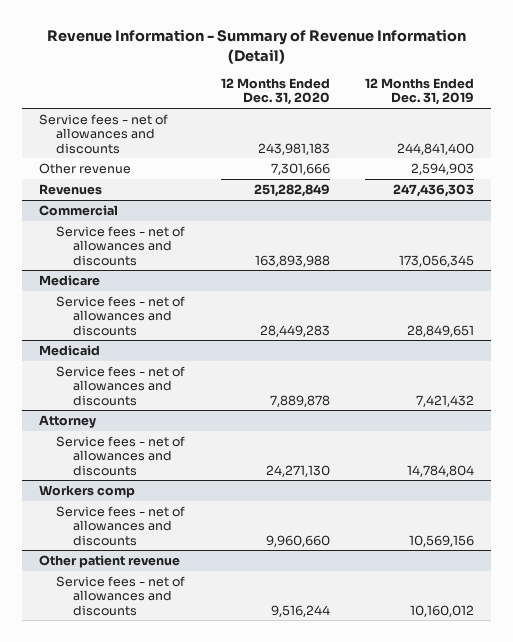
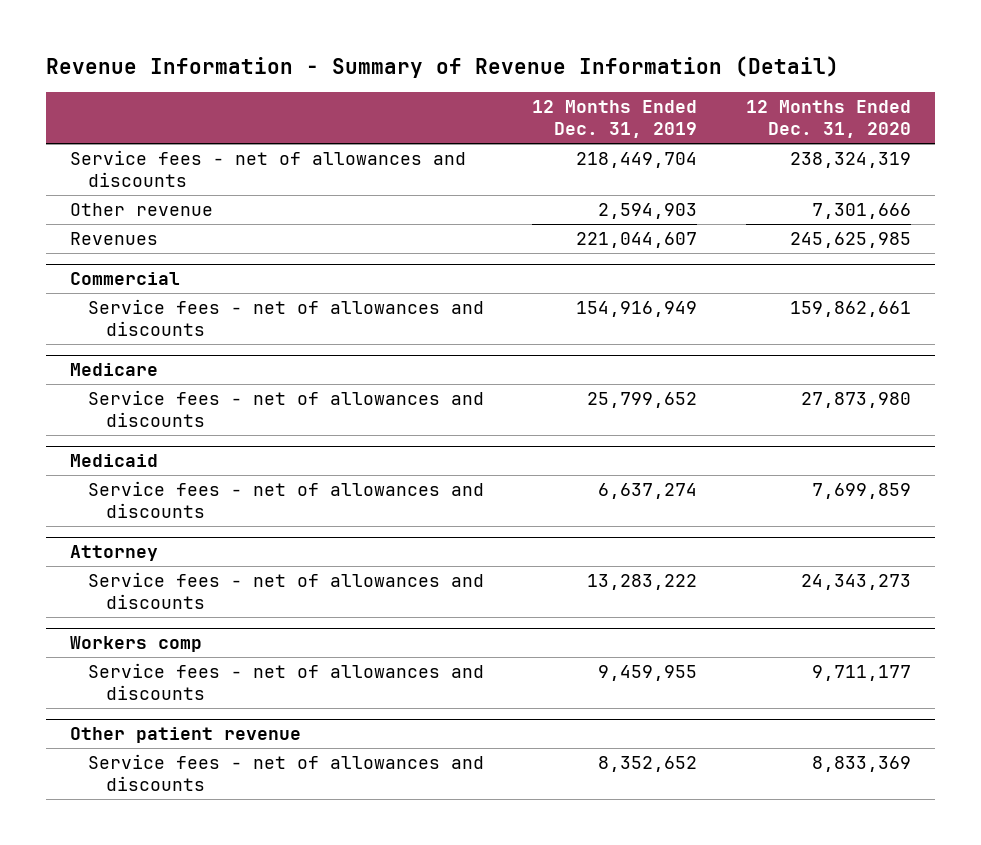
- | 12 Months Ended Dec. 31, 2020 | 12 Months Ended Dec. 31, 2019
+ | 12 Months Ended Dec. 31, 2019 | 12 Months Ended Dec. 31, 2020
- Service fees - net of allowances and discounts | 243,981,183 | 244,841,400
+ Service fees - net of allowances and discounts | 218,449,704 | 238,324,319
- Revenues | 251,282,849 | 247,436,303
+ Revenues | 221,044,607 | 245,625,985
@ Commercial
- Service fees - net of allowances and discounts | 163,893,988 | 173,056,345
+ Service fees - net of allowances and discounts | 154,916,949 | 159,862,661
@ Medicare
- Service fees - net of allowances and discounts | 28,449,283 | 28,849,651
+ Service fees - net of allowances and discounts | 25,799,652 | 27,873,980
@ Medicaid
- Service fees - net of allowances and discounts | 7,889,878 | 7,421,432
+ Service fees - net of allowances and discounts | 6,637,274 | 7,699,859
@ Attorney
- Service fees - net of allowances and discounts | 24,271,130 | 14,784,804
+ Service fees - net of allowances and discounts | 13,283,222 | 24,343,273
@ Workers comp
- Service fees - net of allowances and discounts | 9,960,660 | 10,569,156
+ Service fees - net of allowances and discounts | 9,459,955 | 9,711,177
@ Other patient revenue
- Service fees - net of allowances and discounts | 9,516,244 | 10,160,012
+ Service fees - net of allowances and discounts | 8,352,652 | 8,833,369

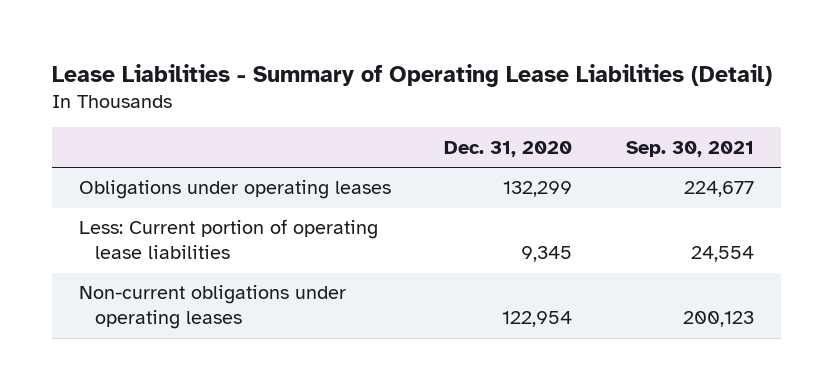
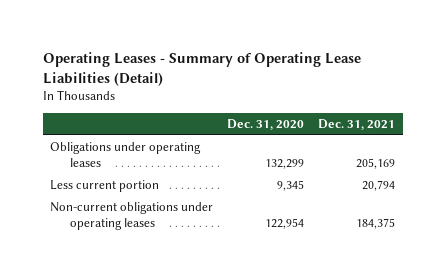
- Lease Liabilities - Summary of Operating Lease Liabilities (Detail)
+ Operating Leases - Summary of Operating Lease Liabilities (Detail)
- | Dec. 31, 2020 | Sep. 30, 2021
+ | Dec. 31, 2020 | Dec. 31, 2021
- Less: Current portion of operating lease liabilities | 9,345 | 24,554
+ Less current portion | 9,345 | 20,794

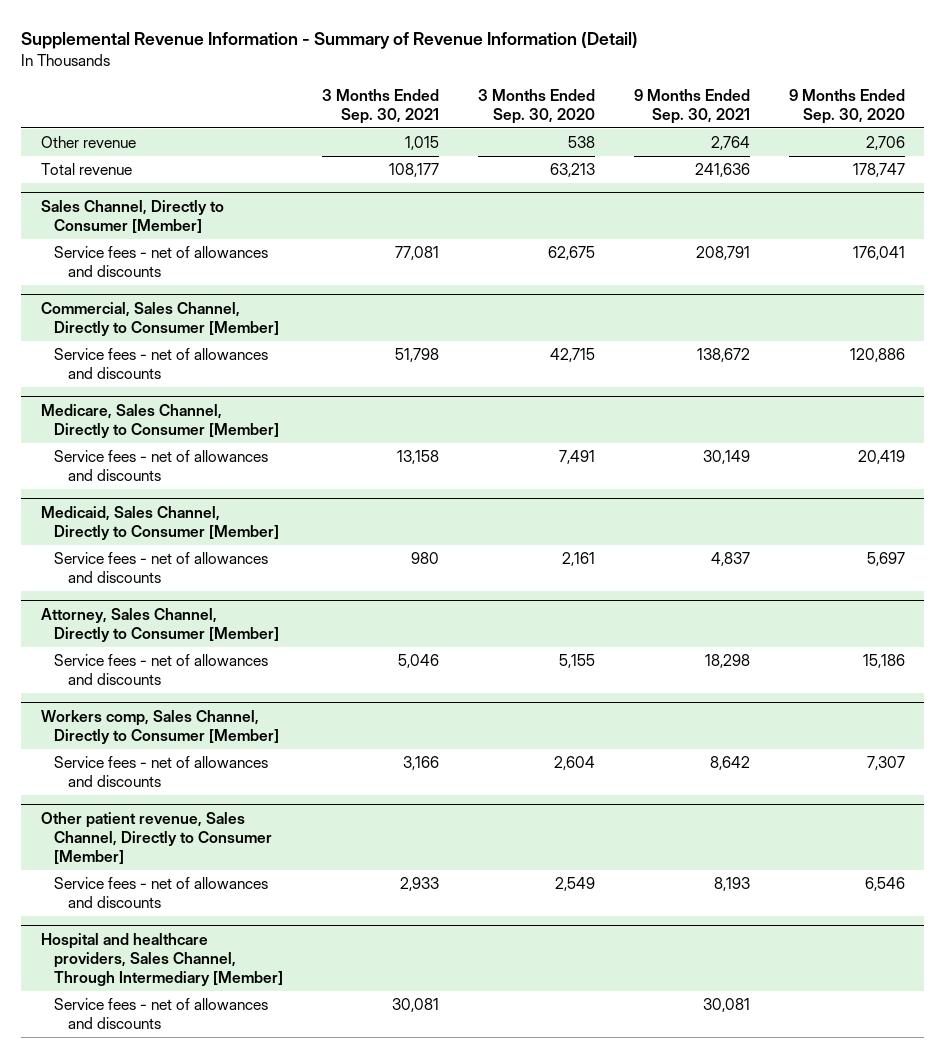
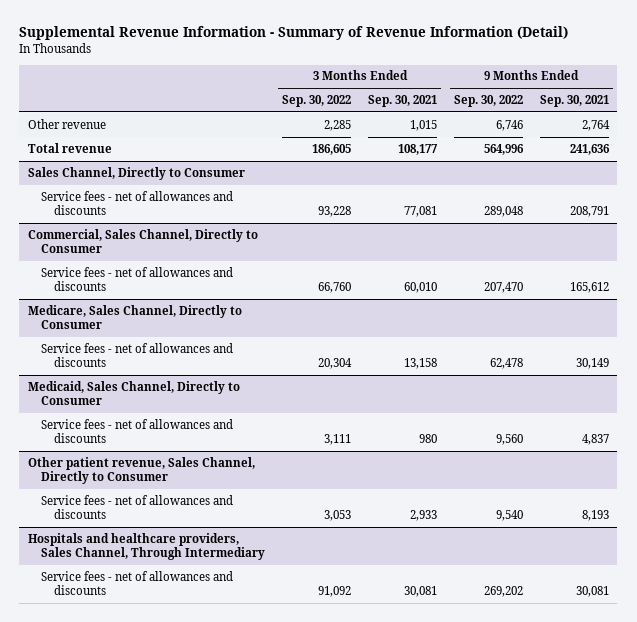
- | 3 Months Ended Sep. 30, 2021 | 3 Months Ended Sep. 30, 2020 | 9 Months Ended Sep. 30, 2021 | 9 Months Ended Sep. 30, 2020
+ | 3 Months Ended Sep. 30, 2022 | 3 Months Ended Sep. 30, 2021 | 9 Months Ended Sep. 30, 2022 | 9 Months Ended Sep. 30, 2021
- Sales Channel, Directly to Consumer [Member]
+ Sales Channel, Directly to Consumer
- Commercial, Sales Channel, Directly to Consumer [Member]
- Service fees - net of allowances and discounts | 51,798 | 42,715 | 138,672 | 120,886
- Medicare, Sales Channel, Directly to Consumer [Member]
+ Commercial, Sales Channel, Directly to Consumer
+ Service fees - net of allowances and discounts | 66,760 | 60,010 | 207,470 | 165,612
+ Medicare, Sales Channel, Directly to Consumer
- Medicaid, Sales Channel, Directly to Consumer [Member]
+ Medicaid, Sales Channel, Directly to Consumer
- Attorney, Sales Channel, Directly to Consumer [Member]
- Service fees - net of allowances and discounts | 5,046 | 5,155 | 18,298 | 15,186
- Workers comp, Sales Channel, Directly to Consumer [Member]
- Service fees - net of allowances and discounts | 3,166 | 2,604 | 8,642 | 7,307
- Other patient revenue, Sales Channel, Directly to Consumer [Member]
+ Other patient revenue, Sales Channel, Directly to Consumer
- Hospital and healthcare providers, Sales Channel, Through Intermediary [Member]
+ Hospitals and healthcare providers, Sales Channel, Through Intermediary

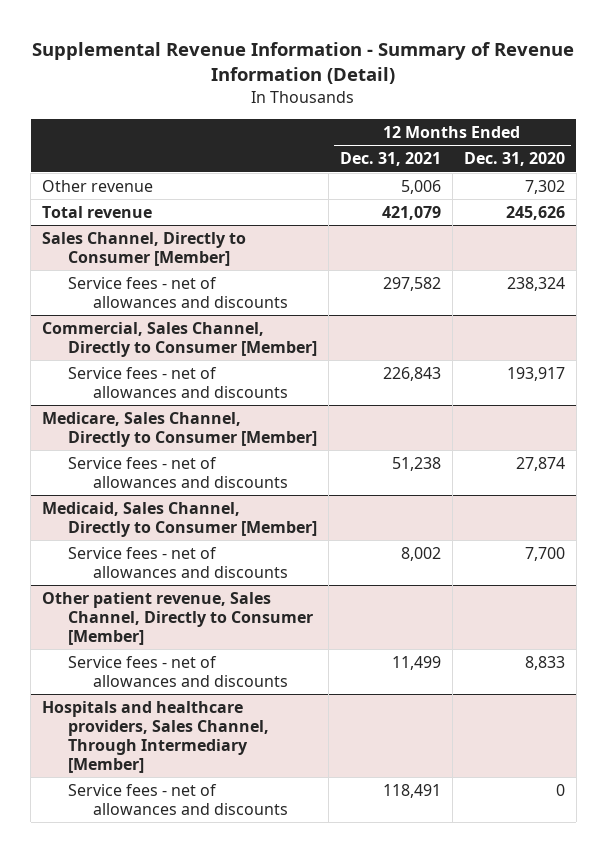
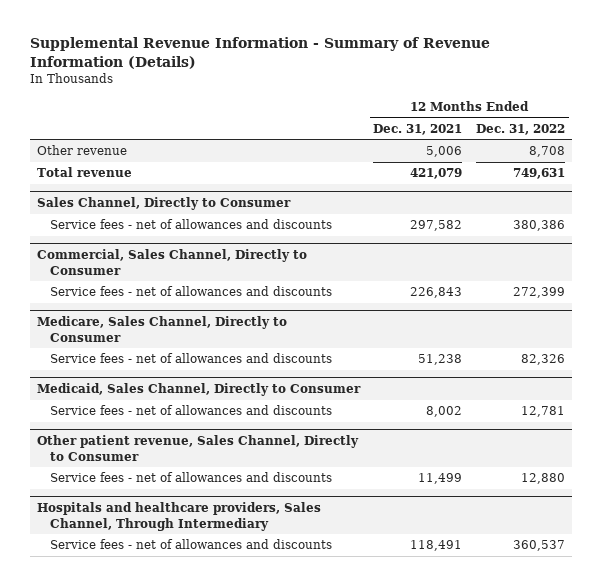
- Supplemental Revenue Information - Summary of Revenue Information (Detail)
+ Supplemental Revenue Information - Summary of Revenue Information (Details)
- | 12 Months Ended Dec. 31, 2021 | 12 Months Ended Dec. 31, 2020
+ | 12 Months Ended Dec. 31, 2021 | 12 Months Ended Dec. 31, 2022
- Sales Channel, Directly to Consumer [Member]
+ Sales Channel, Directly to Consumer
- Commercial, Sales Channel, Directly to Consumer [Member]
+ Commercial, Sales Channel, Directly to Consumer
- Medicare, Sales Channel, Directly to Consumer [Member]
+ Medicare, Sales Channel, Directly to Consumer
- Medicaid, Sales Channel, Directly to Consumer [Member]
+ Medicaid, Sales Channel, Directly to Consumer
- Other patient revenue, Sales Channel, Directly to Consumer [Member]
+ Other patient revenue, Sales Channel, Directly to Consumer
- Hospitals and healthcare providers, Sales Channel, Through Intermediary [Member]
+ Hospitals and healthcare providers, Sales Channel, Through Intermediary

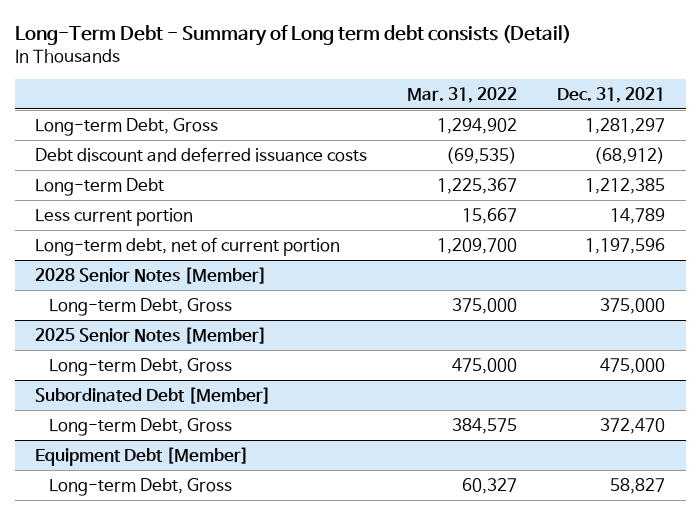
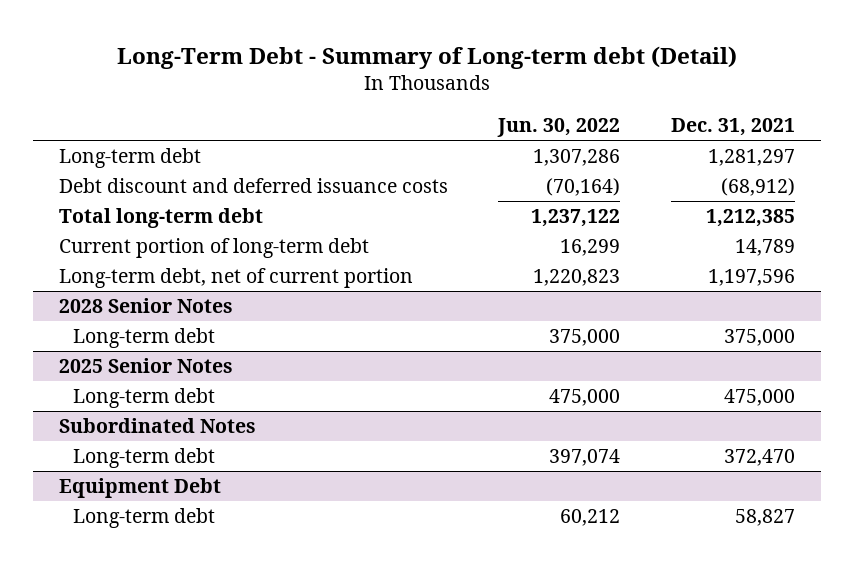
- Long-Term Debt - Summary of Long term debt consists (Detail)
+ Long-Term Debt - Summary of Long-term debt (Detail)
- | Mar. 31, 2022 | Dec. 31, 2021
+ | Jun. 30, 2022 | Dec. 31, 2021
- Long-term Debt, Gross | 1,294,902 | 1,281,297
+ Long-term debt | 1,307,286 | 1,281,297
- Long-term Debt | 1,225,367 | 1,212,385
- Less current portion | 15,667 | 14,789
+ Total long-term debt | 1,237,122 | 1,212,385
+ Current portion of long-term debt | 16,299 | 14,789
- 2028 Senior Notes [Member]
- Long-term Debt, Gross | 375,000 | 375,000
- 2025 Senior Notes [Member]
- Long-term Debt, Gross | 475,000 | 475,000
- Subordinated Debt [Member]
- Long-term Debt, Gross | 384,575 | 372,470
- Equipment Debt [Member]
- Long-term Debt, Gross | 60,327 | 58,827
+ 2028 Senior Notes
+ Long-term debt | 375,000 | 375,000
+ 2025 Senior Notes
+ Long-term debt | 475,000 | 475,000
+ Subordinated Notes
+ Long-term debt | 397,074 | 372,470
+ Equipment Debt
+ Long-term debt | 60,212 | 58,827

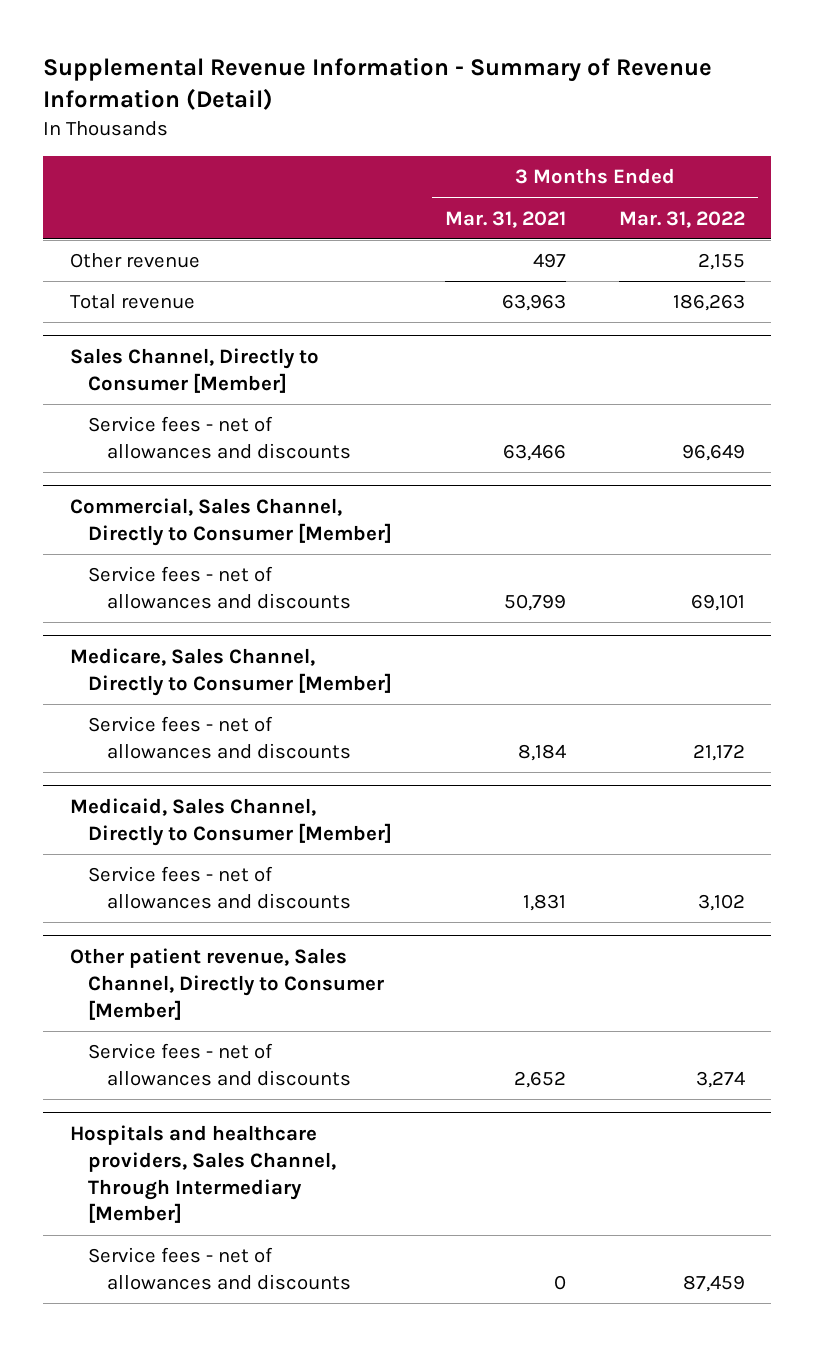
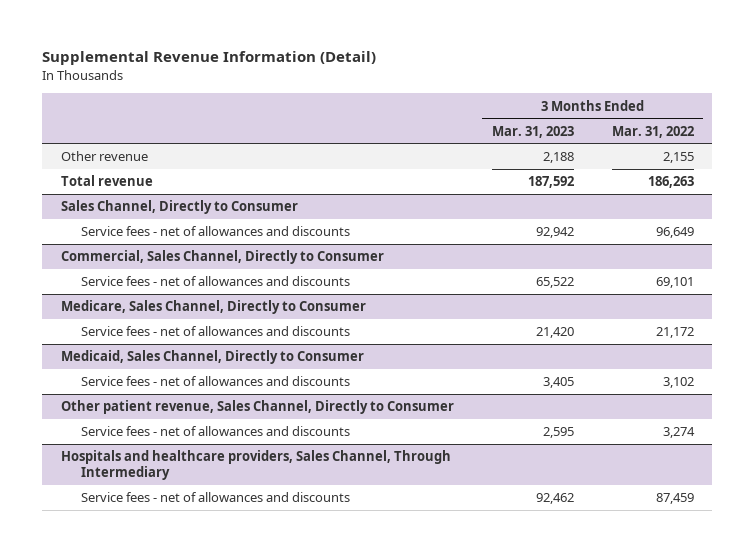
- Supplemental Revenue Information - Summary of Revenue Information (Detail)
+ Supplemental Revenue Information (Detail)
- | 3 Months Ended Mar. 31, 2021 | 3 Months Ended Mar. 31, 2022
+ | 3 Months Ended Mar. 31, 2023 | 3 Months Ended Mar. 31, 2022
- Sales Channel, Directly to Consumer [Member]
+ Sales Channel, Directly to Consumer
- Commercial, Sales Channel, Directly to Consumer [Member]
+ Commercial, Sales Channel, Directly to Consumer
- Medicare, Sales Channel, Directly to Consumer [Member]
+ Medicare, Sales Channel, Directly to Consumer
- Medicaid, Sales Channel, Directly to Consumer [Member]
+ Medicaid, Sales Channel, Directly to Consumer
- Other patient revenue, Sales Channel, Directly to Consumer [Member]
+ Other patient revenue, Sales Channel, Directly to Consumer
- Hospitals and healthcare providers, Sales Channel, Through Intermediary [Member]
+ Hospitals and healthcare providers, Sales Channel, Through Intermediary

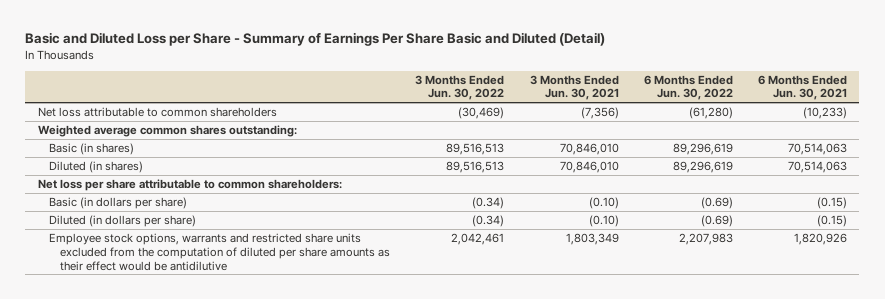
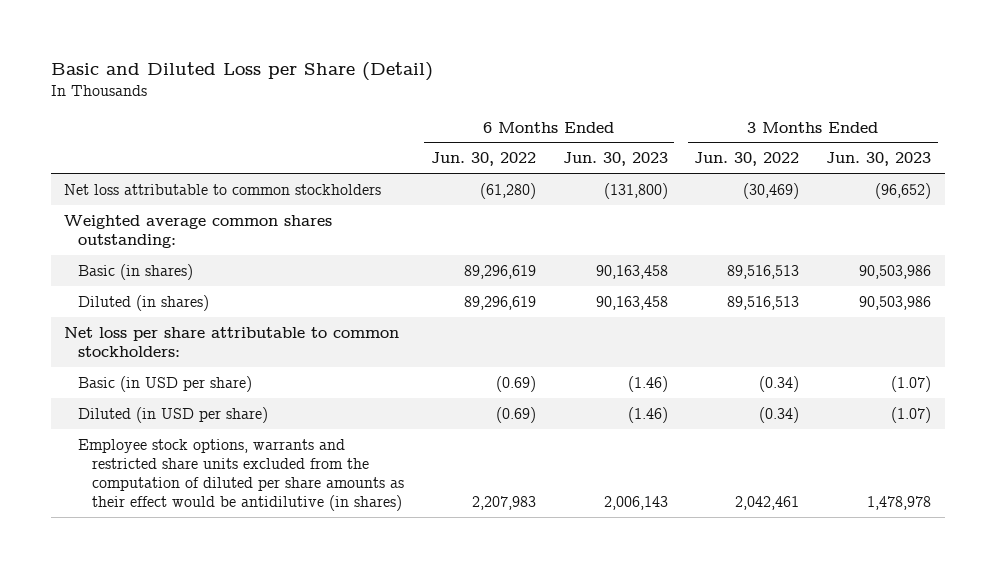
- Basic and Diluted Loss per Share - Summary of Earnings Per Share Basic and Diluted (Detail)
+ Basic and Diluted Loss per Share (Detail)
- | 3 Months Ended Jun. 30, 2022 | 3 Months Ended Jun. 30, 2021 | 6 Months Ended Jun. 30, 2022 | 6 Months Ended Jun. 30, 2021
+ | 6 Months Ended Jun. 30, 2022 | 6 Months Ended Jun. 30, 2023 | 3 Months Ended Jun. 30, 2022 | 3 Months Ended Jun. 30, 2023
- Net loss attributable to common shareholders | (30,469) | (7,356) | (61,280) | (10,233)
+ Net loss attributable to common stockholders | (61,280) | (131,800) | (30,469) | (96,652)
- Net loss per share attributable to common shareholders:
- Basic (in dollars per share) | (0.34) | (0.10) | (0.69) | (0.15)
- Diluted (in dollars per share) | (0.34) | (0.10) | (0.69) | (0.15)
- Employee stock options, warrants and restricted share units excluded from the computation of diluted per share amounts as their effect would be antidilutive | 2,042,461 | 1,803,349 | 2,207,983 | 1,820,926
+ Net loss per share attributable to common stockholders:
+ Basic (in USD per share) | (0.69) | (1.46) | (0.34) | (1.07)
+ Diluted (in USD per share) | (0.69) | (1.46) | (0.34) | (1.07)
+ Employee stock options, warrants and restricted share units excluded from the computation of diluted per share amounts as their effect would be antidilutive (in shares) | 2,207,983 | 2,006,143 | 2,042,461 | 1,478,978

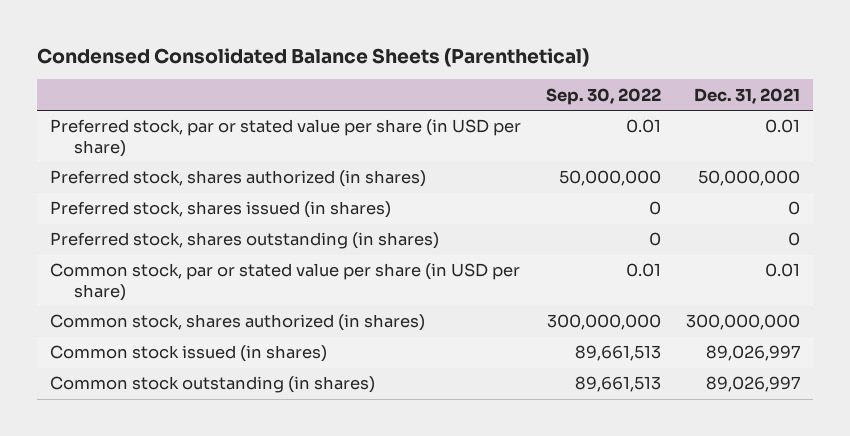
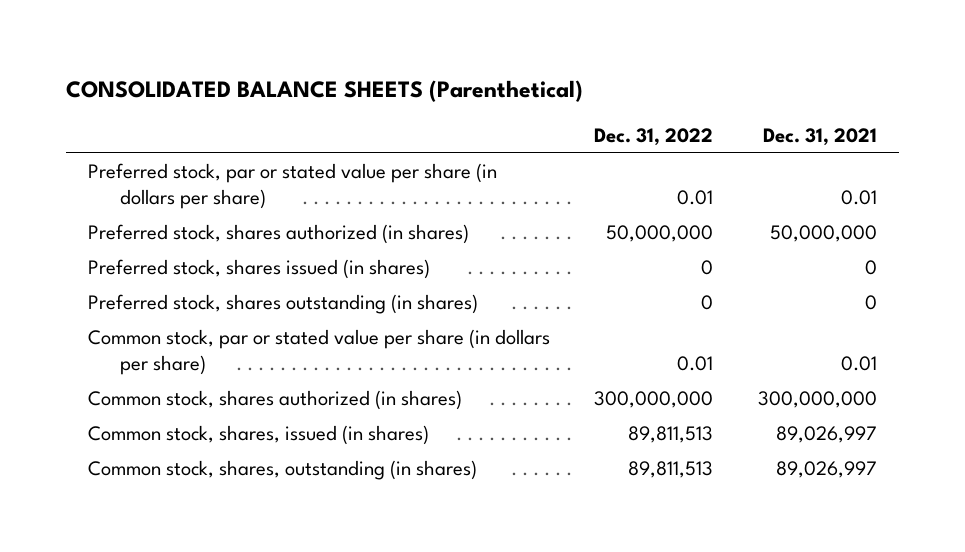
- Condensed Consolidated Balance Sheets (Parenthetical)
+ CONSOLIDATED BALANCE SHEETS (Parenthetical)
- | Sep. 30, 2022 | Dec. 31, 2021
+ | Dec. 31, 2022 | Dec. 31, 2021
- Preferred stock, par or stated value per share (in USD per share) | 0.01 | 0.01
+ Preferred stock, par or stated value per share (in dollars per share) | 0.01 | 0.01
- Common stock, par or stated value per share (in USD per share) | 0.01 | 0.01
+ Common stock, par or stated value per share (in dollars per share) | 0.01 | 0.01
- Common stock issued (in shares) | 89,661,513 | 89,026,997
- Common stock outstanding (in shares) | 89,661,513 | 89,026,997
+ Common stock, shares, issued (in shares) | 89,811,513 | 89,026,997
+ Common stock, shares, outstanding (in shares) | 89,811,513 | 89,026,997

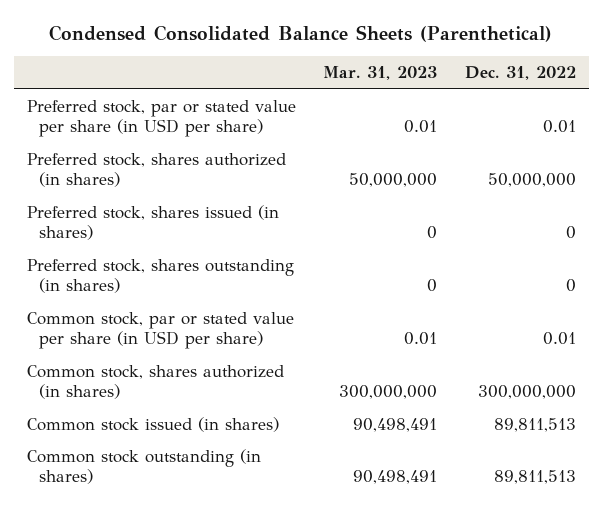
- CONSOLIDATED BALANCE SHEETS (Parenthetical)
+ Condensed Consolidated Balance Sheets (Parenthetical)
- | Dec. 31, 2022 | Dec. 31, 2021
+ | Mar. 31, 2023 | Dec. 31, 2022
- Preferred stock, par or stated value per share (in dollars per share) | 0.01 | 0.01
+ Preferred stock, par or stated value per share (in USD per share) | 0.01 | 0.01
- Common stock, par or stated value per share (in dollars per share) | 0.01 | 0.01
+ Common stock, par or stated value per share (in USD per share) | 0.01 | 0.01
- Common stock, shares, issued (in shares) | 89,811,513 | 89,026,997
- Common stock, shares, outstanding (in shares) | 89,811,513 | 89,026,997
+ Common stock issued (in shares) | 90,498,491 | 89,811,513
+ Common stock outstanding (in shares) | 90,498,491 | 89,811,513

